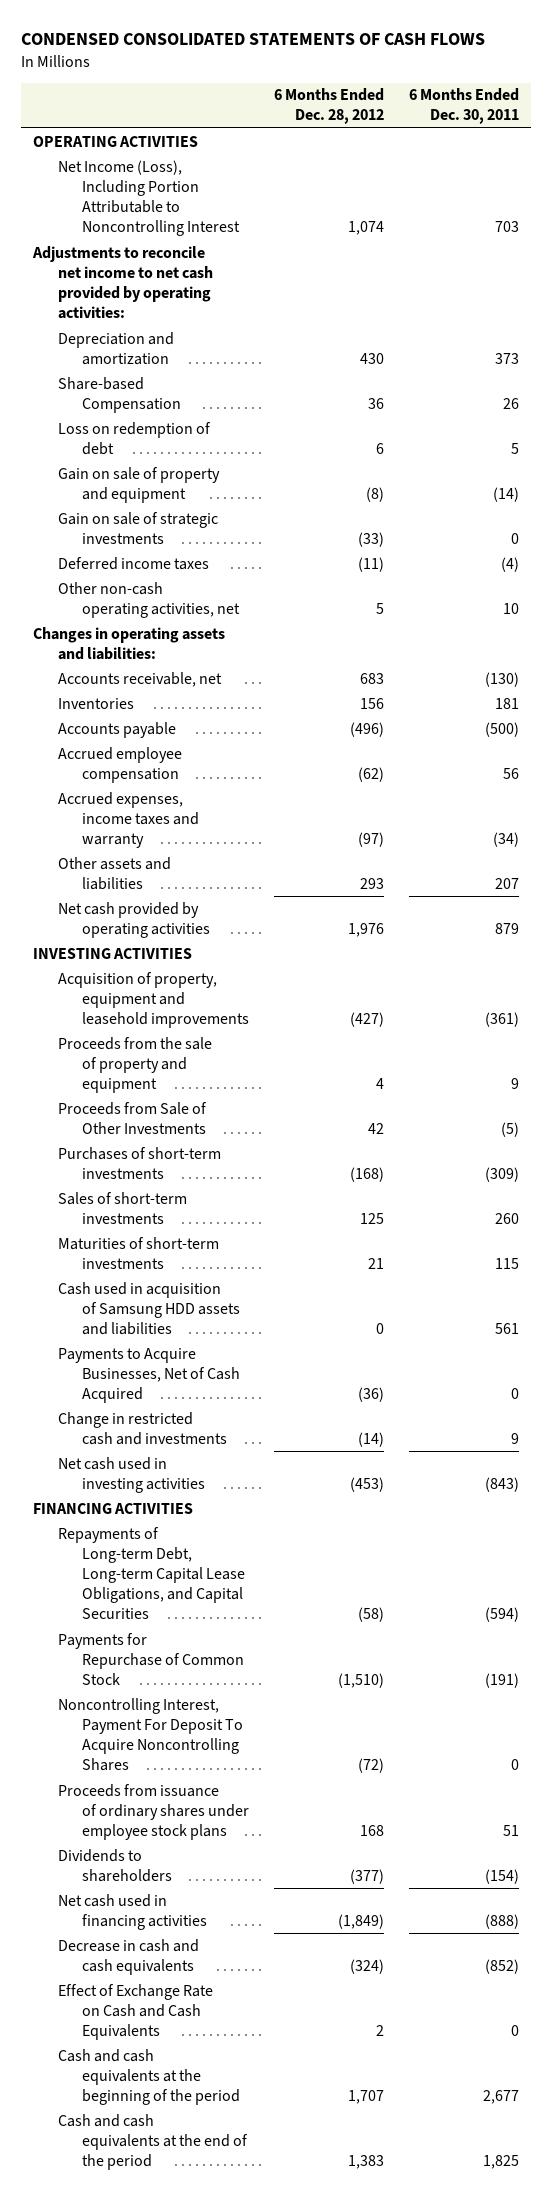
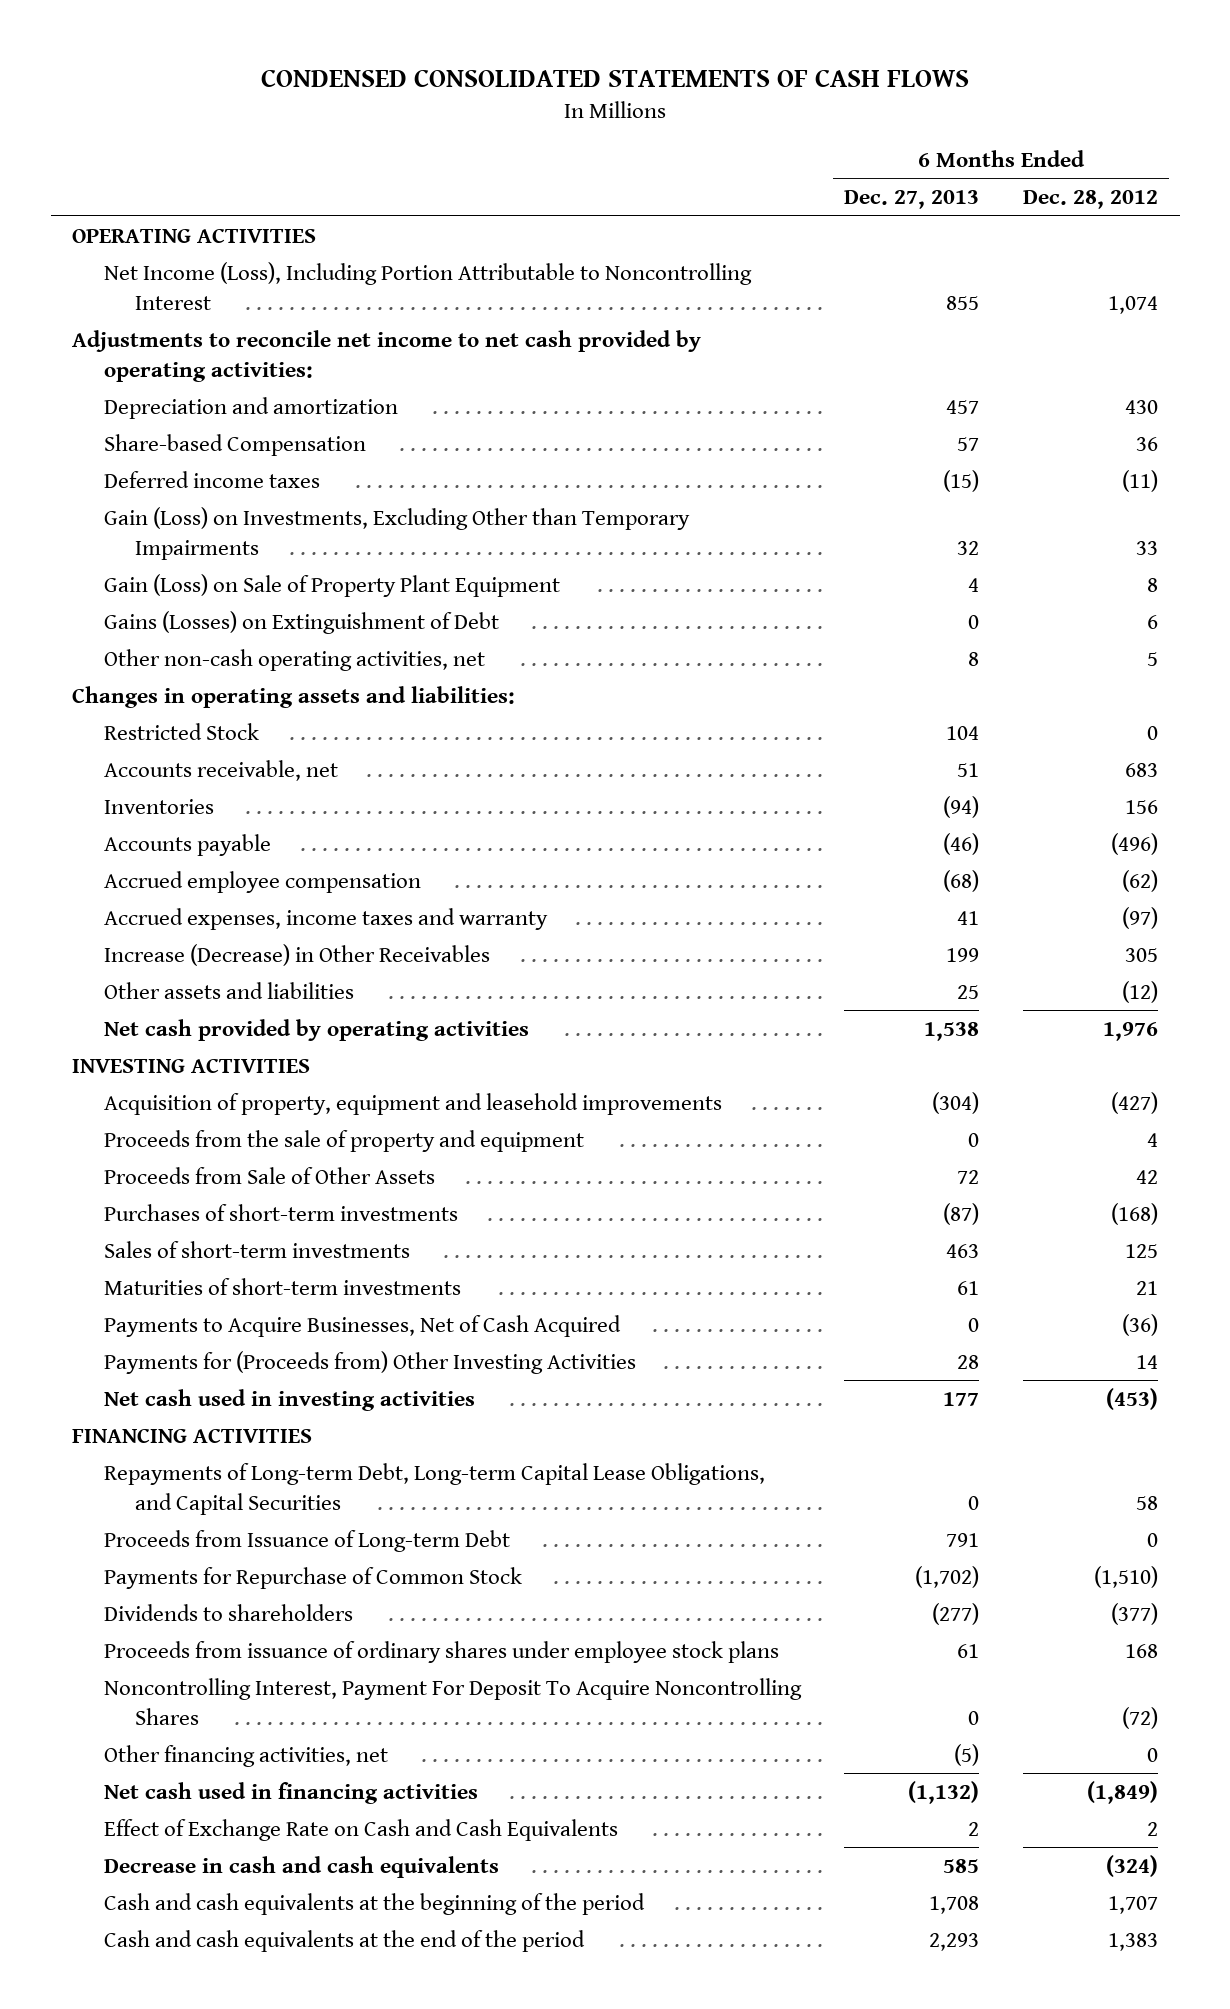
- | 6 Months Ended Dec. 28, 2012 | 6 Months Ended Dec. 30, 2011
+ | 6 Months Ended Dec. 27, 2013 | 6 Months Ended Dec. 28, 2012
- Loss on redemption of debt | 6 | 5
- Gain on sale of property and equipment | (8) | (14)
- Gain on sale of strategic investments | (33) | 0
+ Gain (Loss) on Investments, Excluding Other than Temporary Impairments | 32 | 33
+ Gain (Loss) on Sale of Property Plant Equipment | 4 | 8
+ Gains (Losses) on Extinguishment of Debt | 0 | 6
+ Restricted Stock | 104 | 0
- Other assets and liabilities | 293 | 207
+ Increase (Decrease) in Other Receivables | 199 | 305
+ Other assets and liabilities | 25 | (12)
- Proceeds from Sale of Other Investments | 42 | (5)
+ Proceeds from Sale of Other Assets | 72 | 42
- Cash used in acquisition of Samsung HDD assets and liabilities | 0 | 561
- Change in restricted cash and investments | (14) | 9
+ Payments for (Proceeds from) Other Investing Activities | 28 | 14
- Repayments of Long-term Debt, Long-term Capital Lease Obligations, and Capital Securities | (58) | (594)
+ Repayments of Long-term Debt, Long-term Capital Lease Obligations, and Capital Securities | 0 | 58
+ Proceeds from Issuance of Long-term Debt | 791 | 0
moved down: Proceeds from issuance of ordinary shares under employee stock plans | 61 | 168
moved down: Noncontrolling Interest, Payment For Deposit To Acquire Noncontrolling Shares | 0 | (72)
+ Other financing activities, net | (5) | 0
moved down: Decrease in cash and cash equivalents | 585 | (324)

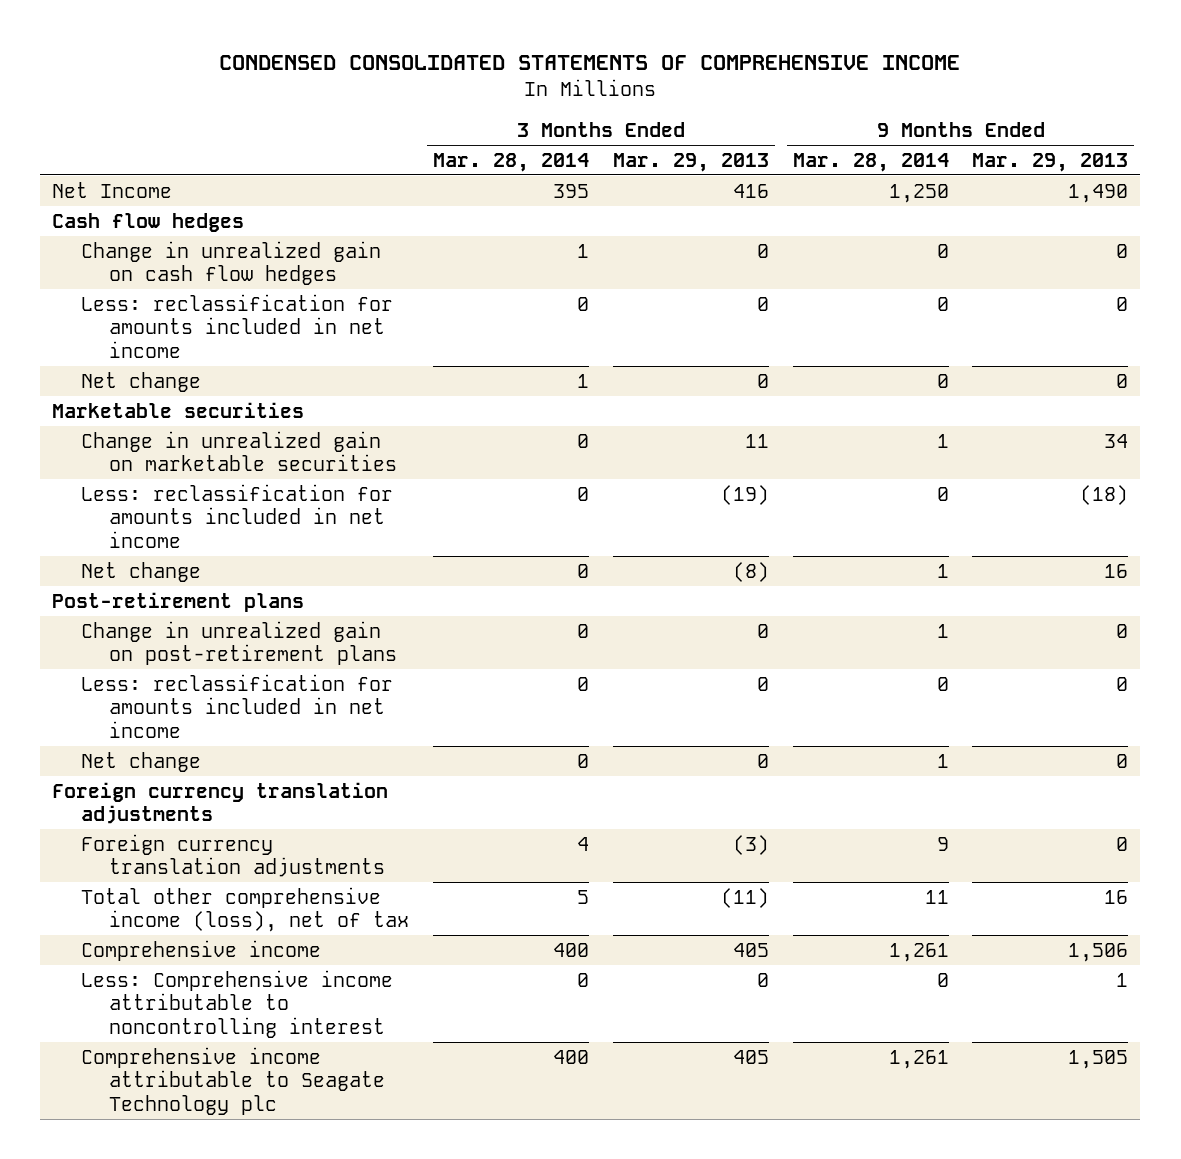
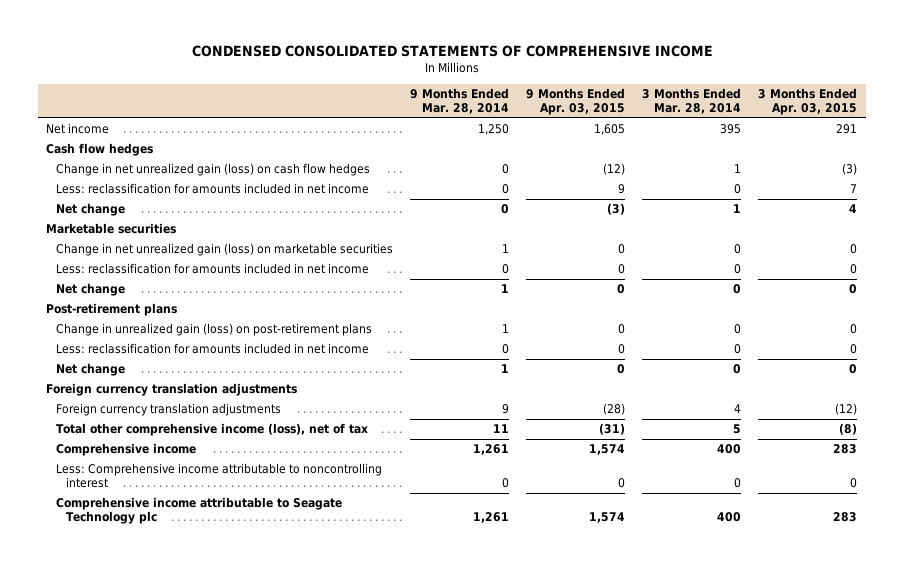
- | 3 Months Ended Mar. 28, 2014 | 3 Months Ended Mar. 29, 2013 | 9 Months Ended Mar. 28, 2014 | 9 Months Ended Mar. 29, 2013
+ | 9 Months Ended Mar. 28, 2014 | 9 Months Ended Apr. 03, 2015 | 3 Months Ended Mar. 28, 2014 | 3 Months Ended Apr. 03, 2015
- Net Income | 395 | 416 | 1,250 | 1,490
+ Net income | 1,250 | 1,605 | 395 | 291
- Change in unrealized gain on cash flow hedges | 1 | 0 | 0 | 0
+ Change in net unrealized gain (loss) on cash flow hedges | 0 | (12) | 1 | (3)
- Change in unrealized gain on marketable securities | 0 | 11 | 1 | 34
+ Change in net unrealized gain (loss) on marketable securities | 1 | 0 | 0 | 0
- Change in unrealized gain on post-retirement plans | 0 | 0 | 1 | 0
+ Change in unrealized gain (loss) on post-retirement plans | 1 | 0 | 0 | 0

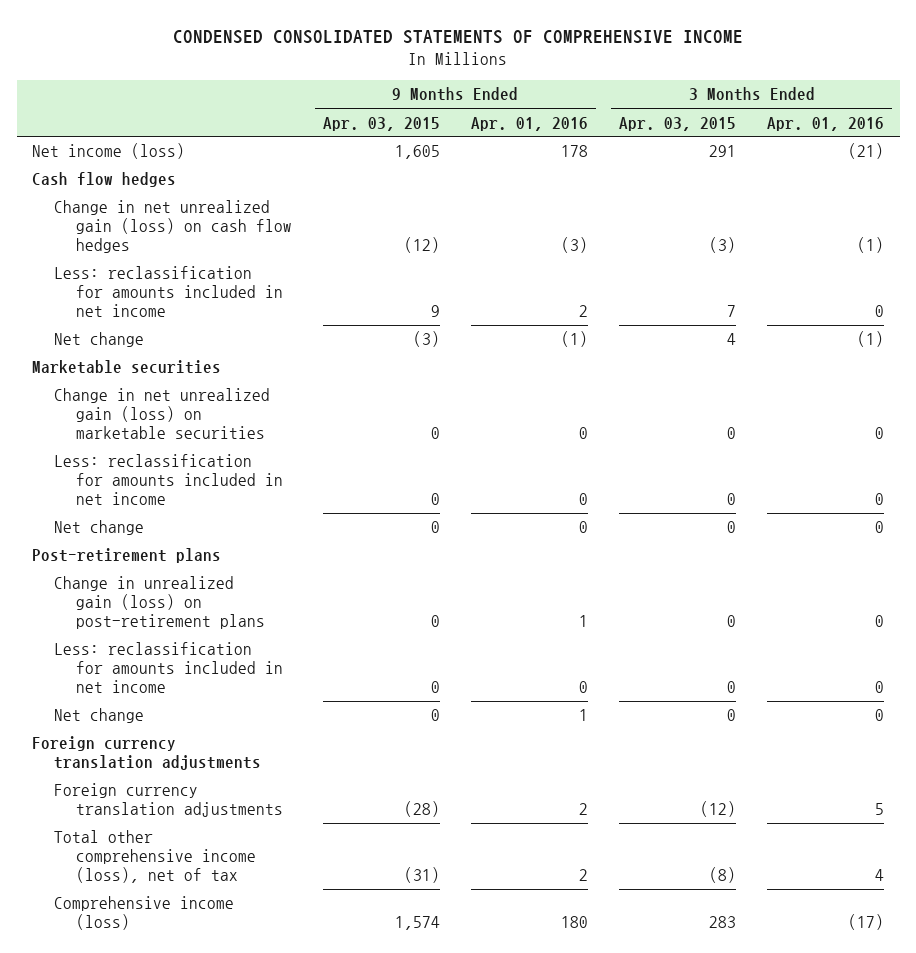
- | 9 Months Ended Mar. 28, 2014 | 9 Months Ended Apr. 03, 2015 | 3 Months Ended Mar. 28, 2014 | 3 Months Ended Apr. 03, 2015
+ | 9 Months Ended Apr. 03, 2015 | 9 Months Ended Apr. 01, 2016 | 3 Months Ended Apr. 03, 2015 | 3 Months Ended Apr. 01, 2016
- Net income | 1,250 | 1,605 | 395 | 291
+ Net income (loss) | 1,605 | 178 | 291 | (21)
- Comprehensive income | 1,261 | 1,574 | 400 | 283
- Less: Comprehensive income attributable to noncontrolling interest | 0 | 0 | 0 | 0
- Comprehensive income attributable to Seagate Technology plc | 1,261 | 1,574 | 400 | 283
+ Comprehensive income (loss) | 1,574 | 180 | 283 | (17)

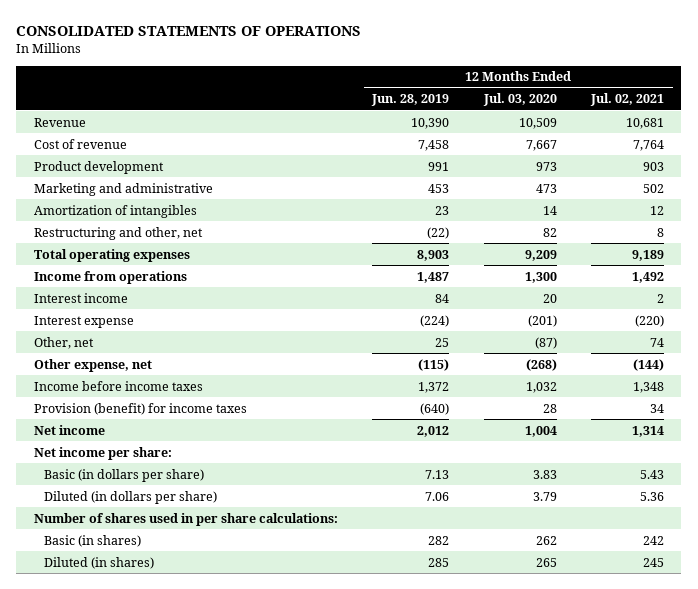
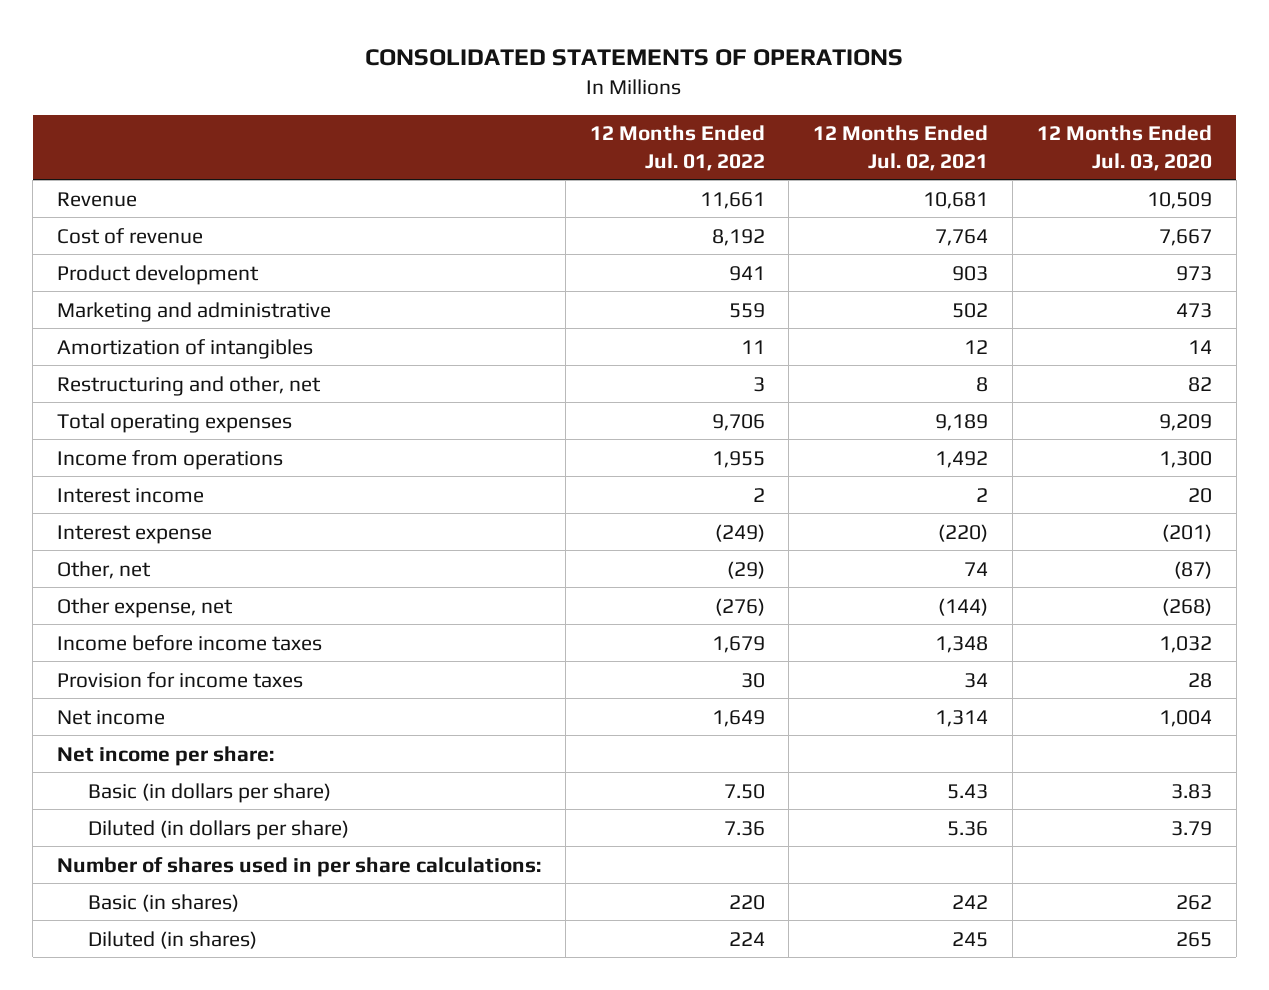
- | 12 Months Ended Jun. 28, 2019 | 12 Months Ended Jul. 03, 2020 | 12 Months Ended Jul. 02, 2021
+ | 12 Months Ended Jul. 01, 2022 | 12 Months Ended Jul. 02, 2021 | 12 Months Ended Jul. 03, 2020
- Provision (benefit) for income taxes | (640) | 28 | 34
+ Provision for income taxes | 30 | 34 | 28

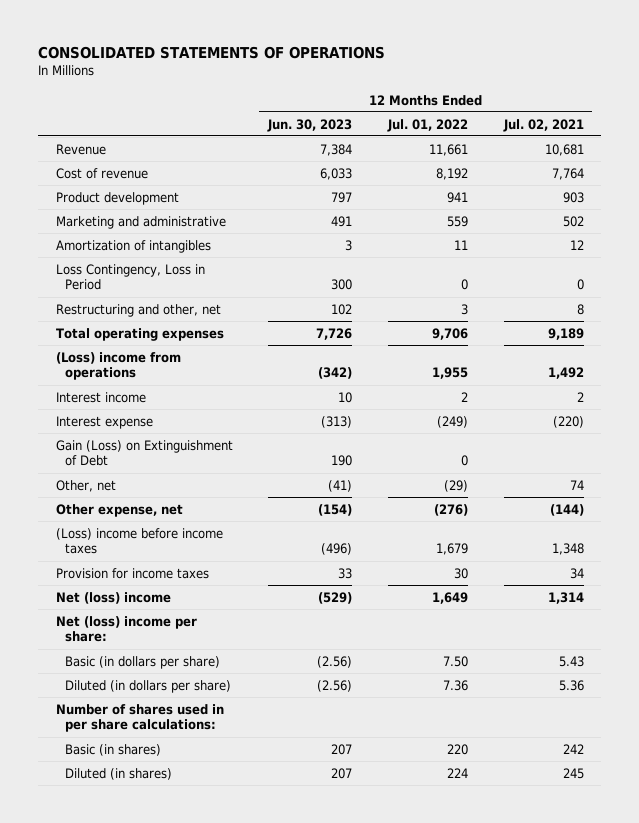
- | 12 Months Ended Jul. 01, 2022 | 12 Months Ended Jul. 02, 2021 | 12 Months Ended Jul. 03, 2020
+ | 12 Months Ended Jun. 30, 2023 | 12 Months Ended Jul. 01, 2022 | 12 Months Ended Jul. 02, 2021
+ Loss Contingency, Loss in Period | 300 | 0 | 0
- Income from operations | 1,955 | 1,492 | 1,300
+ (Loss) income from operations | (342) | 1,955 | 1,492
+ Gain (Loss) on Extinguishment of Debt | 190 | 0 |
- Income before income taxes | 1,679 | 1,348 | 1,032
+ (Loss) income before income taxes | (496) | 1,679 | 1,348
- Net income | 1,649 | 1,314 | 1,004
- Net income per share:
+ Net (loss) income | (529) | 1,649 | 1,314
+ Net (loss) income per share:

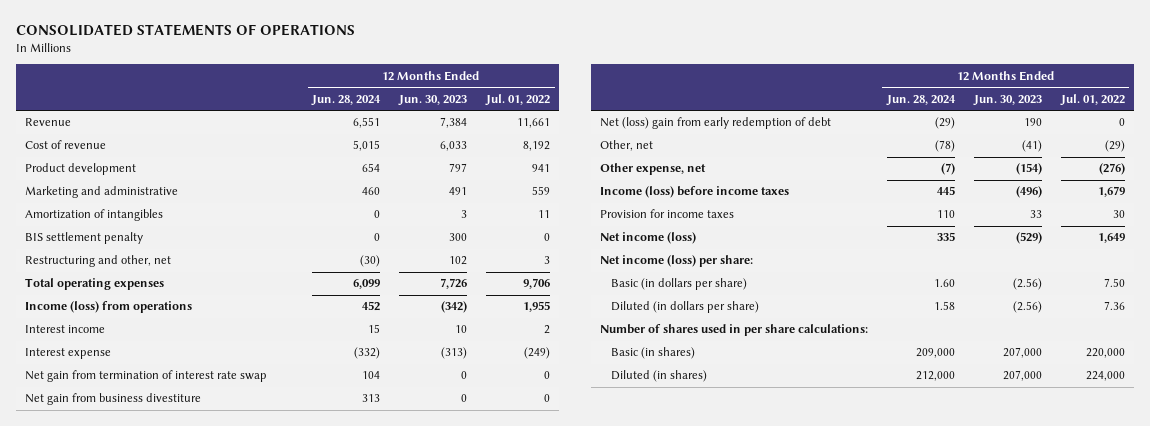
- | 12 Months Ended Jun. 30, 2023 | 12 Months Ended Jul. 01, 2022 | 12 Months Ended Jul. 02, 2021
+ | 12 Months Ended Jun. 28, 2024 | 12 Months Ended Jun. 30, 2023 | 12 Months Ended Jul. 01, 2022
- Loss Contingency, Loss in Period | 300 | 0 | 0
+ BIS settlement penalty | 0 | 300 | 0
- (Loss) income from operations | (342) | 1,955 | 1,492
+ Income (loss) from operations | 452 | (342) | 1,955
- Gain (Loss) on Extinguishment of Debt | 190 | 0 |
+ Net gain from termination of interest rate swap | 104 | 0 | 0
+ Net gain from business divestiture | 313 | 0 | 0
+ Net (loss) gain from early redemption of debt | (29) | 190 | 0
- (Loss) income before income taxes | (496) | 1,679 | 1,348
+ Income (loss) before income taxes | 445 | (496) | 1,679
- Net (loss) income | (529) | 1,649 | 1,314
- Net (loss) income per share:
+ Net income (loss) | 335 | (529) | 1,649
+ Net income (loss) per share:
- Basic (in shares) | 207 | 220 | 242
- Diluted (in shares) | 207 | 224 | 245
+ Basic (in shares) | 209,000 | 207,000 | 220,000
+ Diluted (in shares) | 212,000 | 207,000 | 224,000

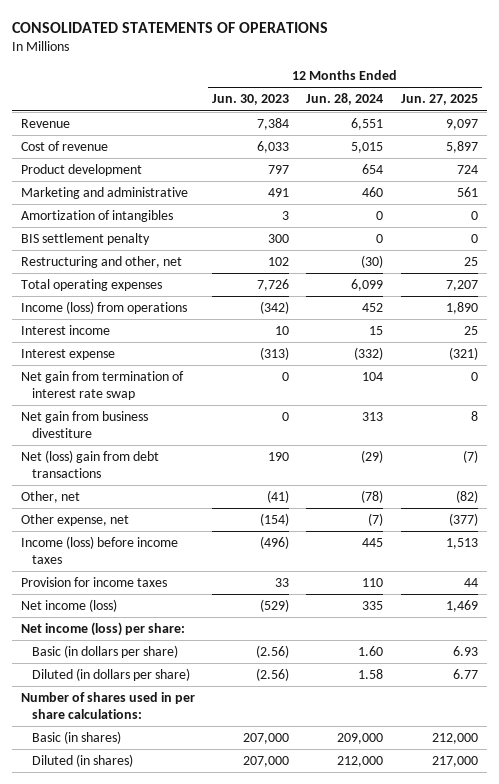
- | 12 Months Ended Jun. 28, 2024 | 12 Months Ended Jun. 30, 2023 | 12 Months Ended Jul. 01, 2022
+ | 12 Months Ended Jun. 30, 2023 | 12 Months Ended Jun. 28, 2024 | 12 Months Ended Jun. 27, 2025
- Net (loss) gain from early redemption of debt | (29) | 190 | 0
+ Net (loss) gain from debt transactions | 190 | (29) | (7)

